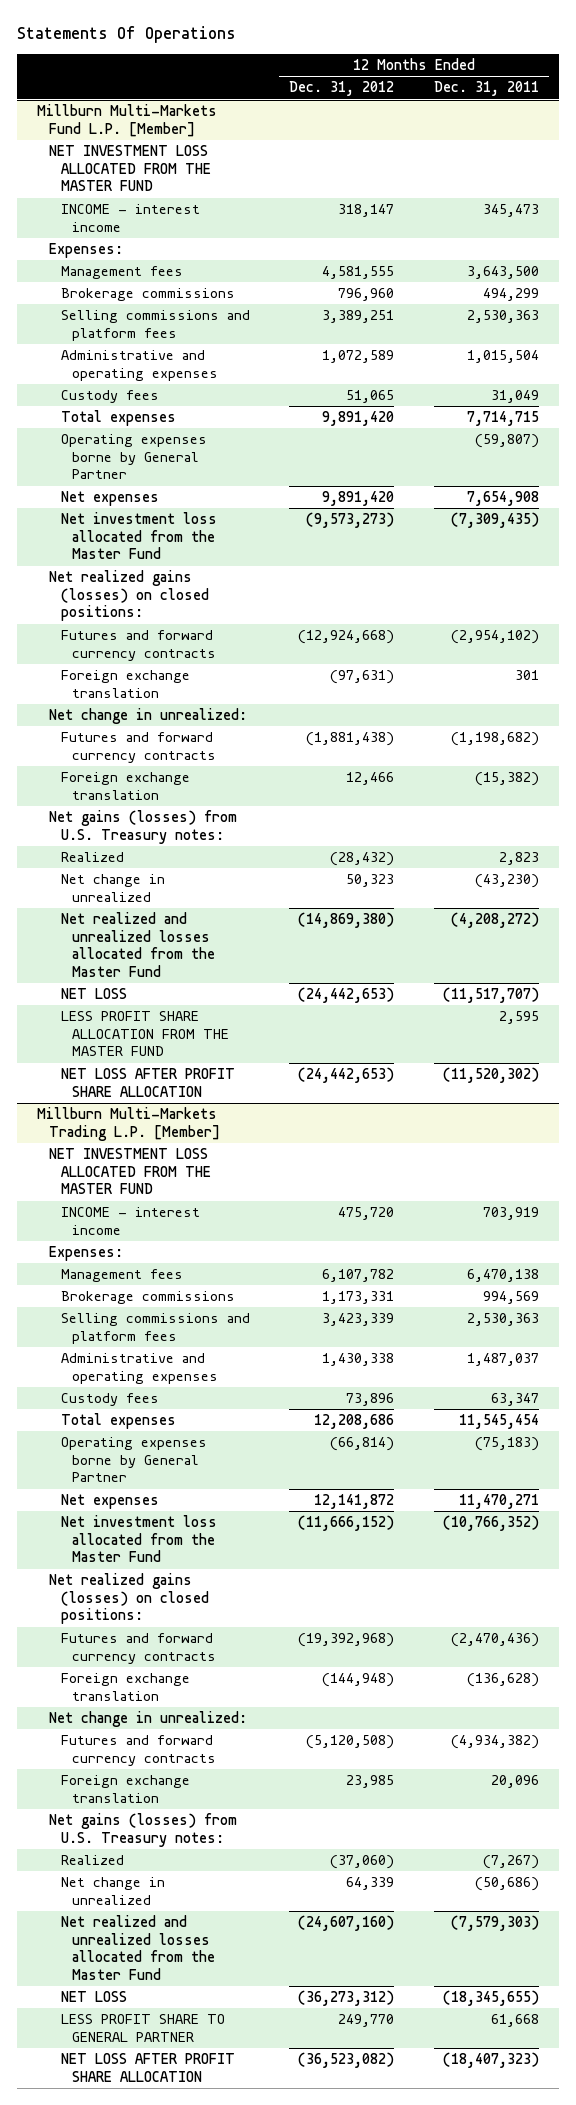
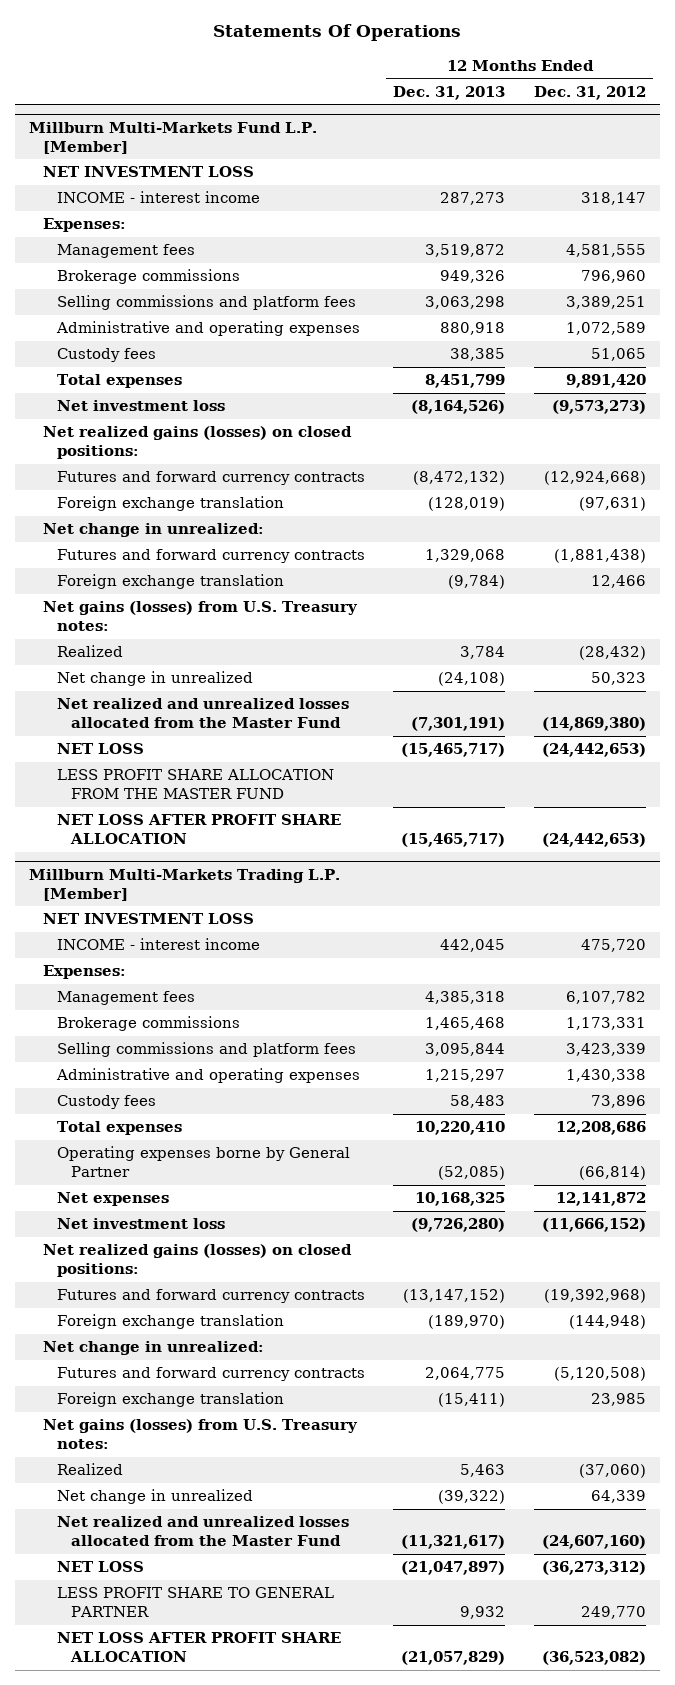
- | 12 Months Ended Dec. 31, 2012 | 12 Months Ended Dec. 31, 2011
+ | 12 Months Ended Dec. 31, 2013 | 12 Months Ended Dec. 31, 2012
@ Millburn Multi-Markets Fund L.P. [Member]
- NET INVESTMENT LOSS ALLOCATED FROM THE MASTER FUND
+ NET INVESTMENT LOSS
- Operating expenses borne by General Partner | | (59,807)
- Net expenses | 9,891,420 | 7,654,908
- Net investment loss allocated from the Master Fund | (9,573,273) | (7,309,435)
+ Net investment loss | (8,164,526) | (9,573,273)
@ Millburn Multi-Markets Trading L.P. [Member]
- NET INVESTMENT LOSS ALLOCATED FROM THE MASTER FUND
+ NET INVESTMENT LOSS
- Net investment loss allocated from the Master Fund | (11,666,152) | (10,766,352)
+ Net investment loss | (9,726,280) | (11,666,152)

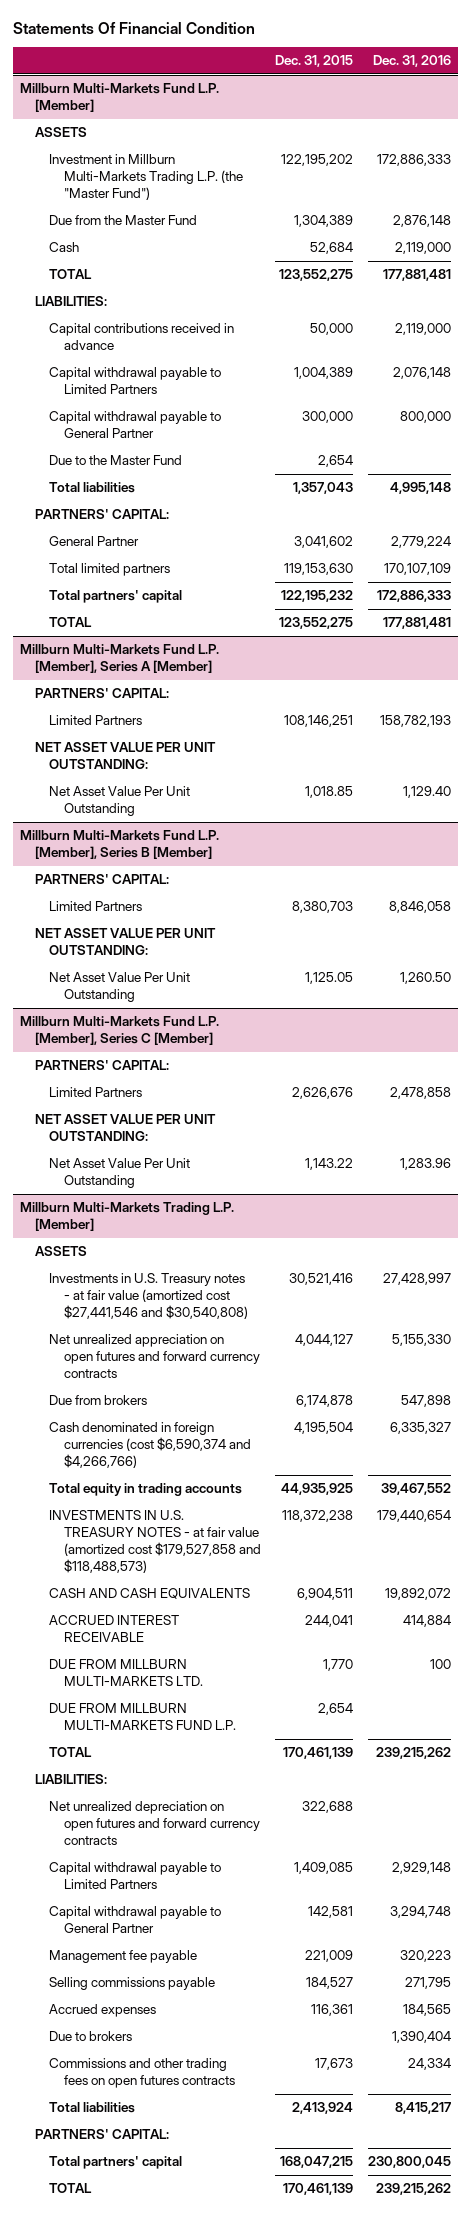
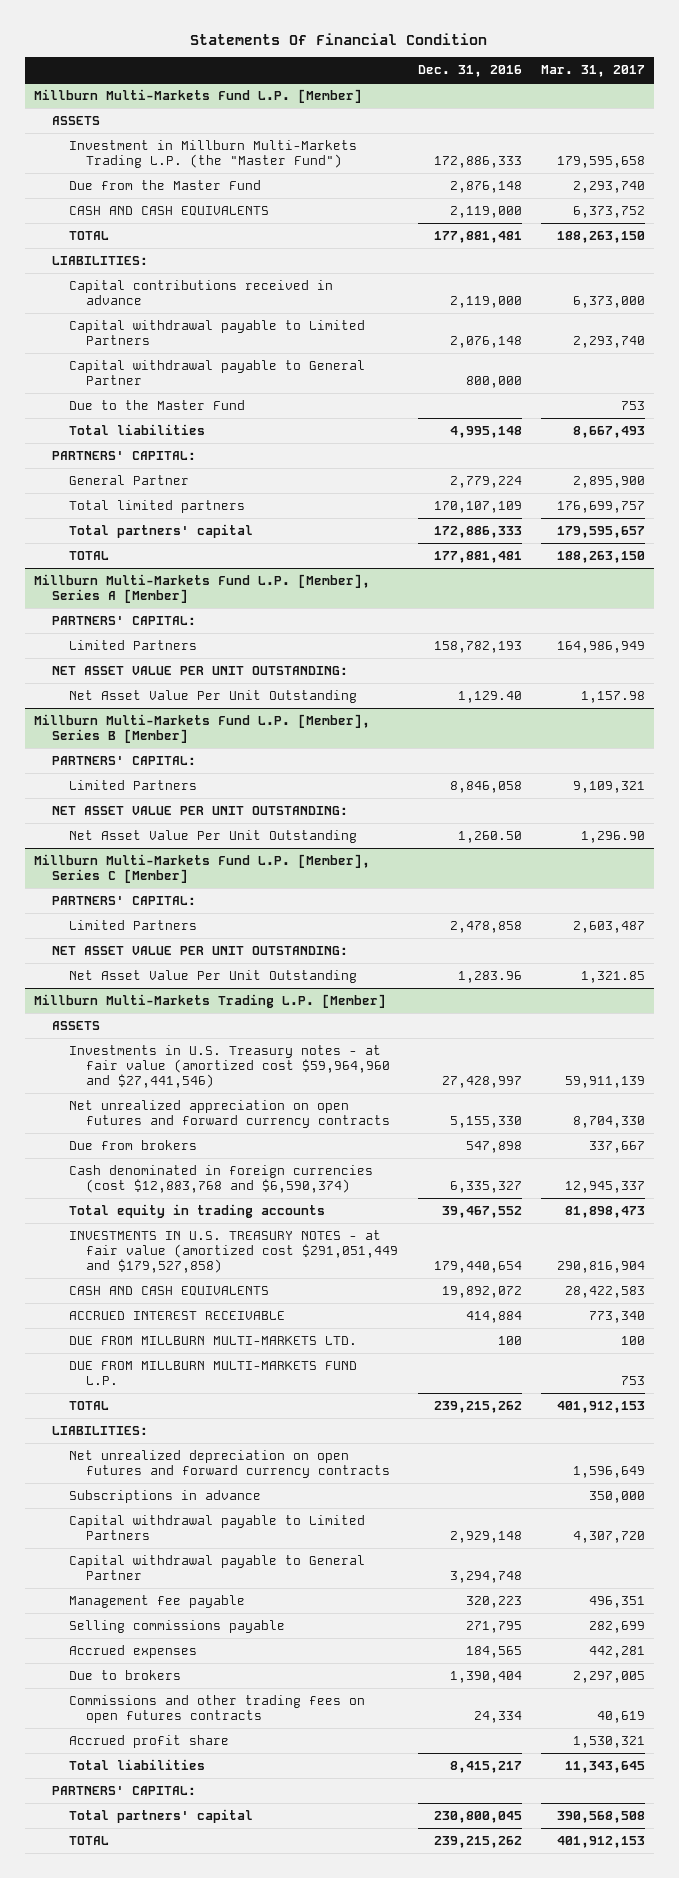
- | Dec. 31, 2015 | Dec. 31, 2016
+ | Dec. 31, 2016 | Mar. 31, 2017
@ Millburn Multi-Markets Fund L.P. [Member]
- Cash | 52,684 | 2,119,000
+ CASH AND CASH EQUIVALENTS | 2,119,000 | 6,373,752
@ Millburn Multi-Markets Trading L.P. [Member]
- Investments in U.S. Treasury notes - at fair value (amortized cost $27,441,546 and $30,540,808) | 30,521,416 | 27,428,997
+ Investments in U.S. Treasury notes - at fair value (amortized cost $59,964,960 and $27,441,546) | 27,428,997 | 59,911,139
- Cash denominated in foreign currencies (cost $6,590,374 and $4,266,766) | 4,195,504 | 6,335,327
+ Cash denominated in foreign currencies (cost $12,883,768 and $6,590,374) | 6,335,327 | 12,945,337
- INVESTMENTS IN U.S. TREASURY NOTES - at fair value (amortized cost $179,527,858 and $118,488,573) | 118,372,238 | 179,440,654
+ INVESTMENTS IN U.S. TREASURY NOTES - at fair value (amortized cost $291,051,449 and $179,527,858) | 179,440,654 | 290,816,904
+ Subscriptions in advance | | 350,000
+ Accrued profit share | | 1,530,321

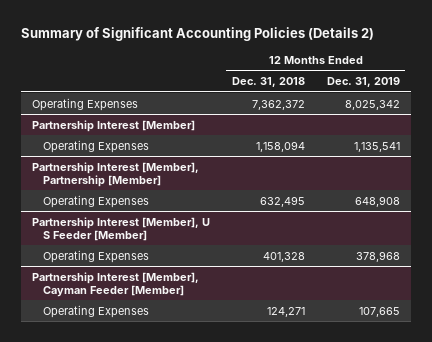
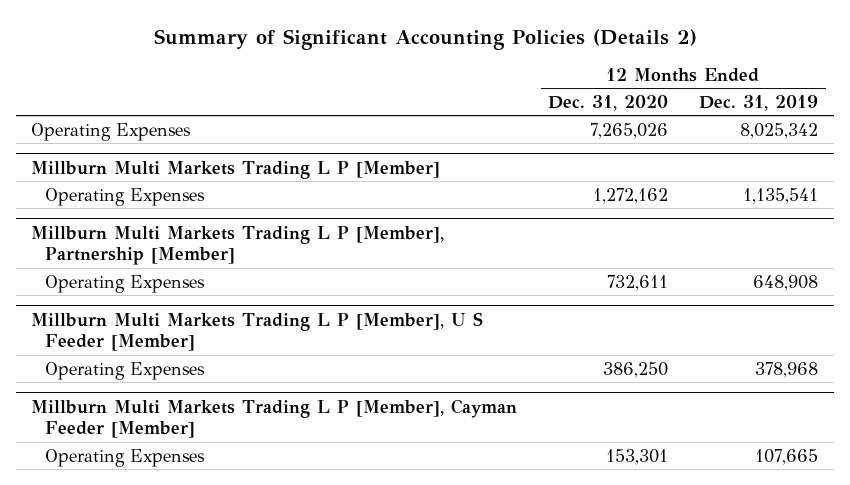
- | 12 Months Ended Dec. 31, 2018 | 12 Months Ended Dec. 31, 2019
+ | 12 Months Ended Dec. 31, 2020 | 12 Months Ended Dec. 31, 2019
- Partnership Interest [Member]
+ Millburn Multi Markets Trading L P [Member]
- Partnership Interest [Member], Partnership [Member]
+ Millburn Multi Markets Trading L P [Member], Partnership [Member]
- Partnership Interest [Member], U S Feeder [Member]
+ Millburn Multi Markets Trading L P [Member], U S Feeder [Member]
- Partnership Interest [Member], Cayman Feeder [Member]
+ Millburn Multi Markets Trading L P [Member], Cayman Feeder [Member]

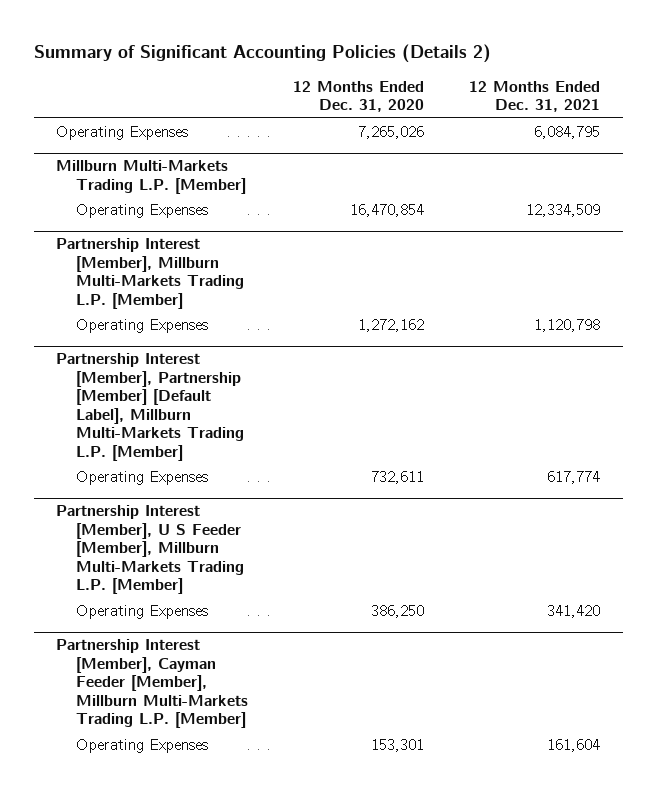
- | 12 Months Ended Dec. 31, 2020 | 12 Months Ended Dec. 31, 2019
+ | 12 Months Ended Dec. 31, 2020 | 12 Months Ended Dec. 31, 2021
- Millburn Multi Markets Trading L P [Member]
+ Millburn Multi-Markets Trading L.P. [Member]
+ Operating Expenses | 16,470,854 | 12,334,509
+ Partnership Interest [Member], Millburn Multi-Markets Trading L.P. [Member]
- Millburn Multi Markets Trading L P [Member], Partnership [Member]
+ Partnership Interest [Member], Partnership [Member] [Default Label], Millburn Multi-Markets Trading L.P. [Member]
- Millburn Multi Markets Trading L P [Member], U S Feeder [Member]
+ Partnership Interest [Member], U S Feeder [Member], Millburn Multi-Markets Trading L.P. [Member]
- Millburn Multi Markets Trading L P [Member], Cayman Feeder [Member]
+ Partnership Interest [Member], Cayman Feeder [Member], Millburn Multi-Markets Trading L.P. [Member]

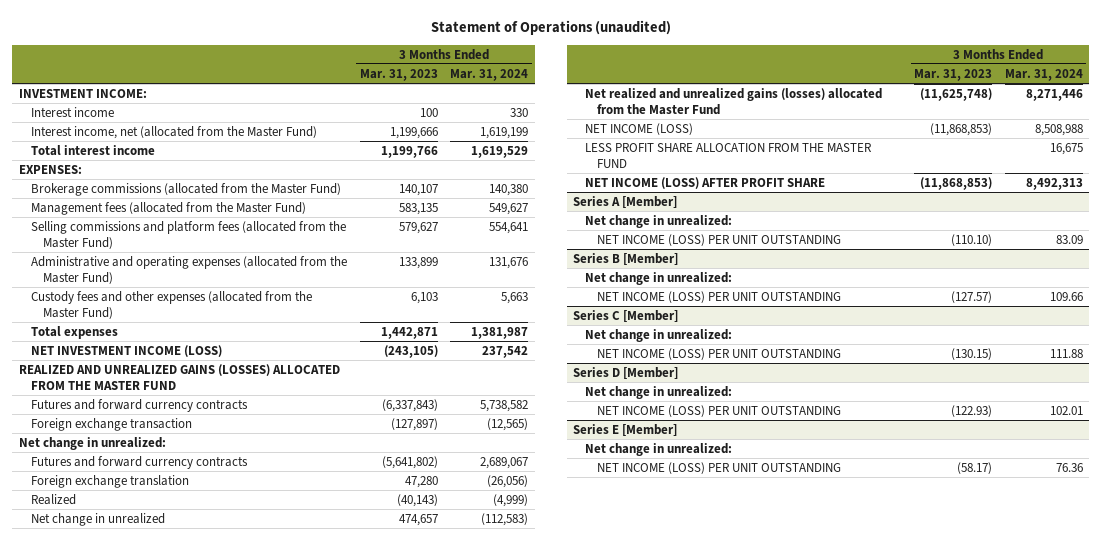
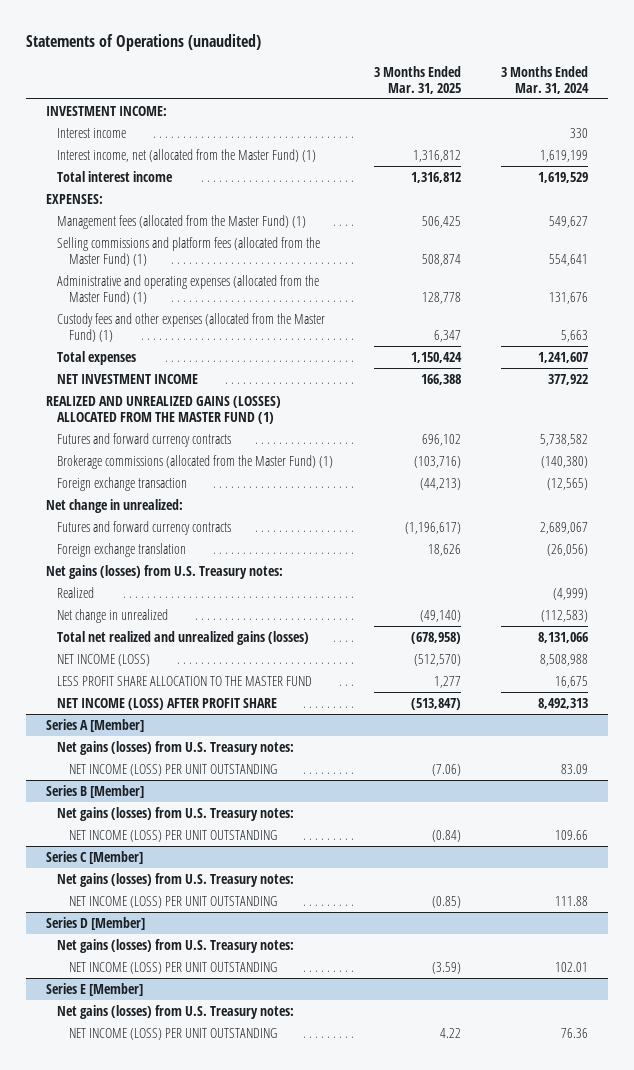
- Statement of Operations (unaudited)
+ Statements of Operations (unaudited)
- | 3 Months Ended Mar. 31, 2023 | 3 Months Ended Mar. 31, 2024
+ | 3 Months Ended Mar. 31, 2025 | 3 Months Ended Mar. 31, 2024
- Interest income, net (allocated from the Master Fund) | 1,199,666 | 1,619,199
+ Interest income, net (allocated from the Master Fund) (1) | 1,316,812 | 1,619,199
- Brokerage commissions (allocated from the Master Fund) | 140,107 | 140,380
- Management fees (allocated from the Master Fund) | 583,135 | 549,627
- Selling commissions and platform fees (allocated from the Master Fund) | 579,627 | 554,641
- Administrative and operating expenses (allocated from the Master Fund) | 133,899 | 131,676
- Custody fees and other expenses (allocated from the Master Fund) | 6,103 | 5,663
- Total expenses | 1,442,871 | 1,381,987
- NET INVESTMENT INCOME (LOSS) | (243,105) | 237,542
- REALIZED AND UNREALIZED GAINS (LOSSES) ALLOCATED FROM THE MASTER FUND
+ Management fees (allocated from the Master Fund) (1) | 506,425 | 549,627
+ Selling commissions and platform fees (allocated from the Master Fund) (1) | 508,874 | 554,641
+ Administrative and operating expenses (allocated from the Master Fund) (1) | 128,778 | 131,676
+ Custody fees and other expenses (allocated from the Master Fund) (1) | 6,347 | 5,663
+ Total expenses | 1,150,424 | 1,241,607
+ NET INVESTMENT INCOME | 166,388 | 377,922
+ REALIZED AND UNREALIZED GAINS (LOSSES) ALLOCATED FROM THE MASTER FUND (1)
+ Brokerage commissions (allocated from the Master Fund) (1) | (103,716) | (140,380)
+ Net gains (losses) from U.S. Treasury notes:
- Net realized and unrealized gains (losses) allocated from the Master Fund | (11,625,748) | 8,271,446
+ Total net realized and unrealized gains (losses) | (678,958) | 8,131,066
- LESS PROFIT SHARE ALLOCATION FROM THE MASTER FUND | | 16,675
+ LESS PROFIT SHARE ALLOCATION TO THE MASTER FUND | 1,277 | 16,675
@ Series A [Member]
- Net change in unrealized:
+ Net gains (losses) from U.S. Treasury notes:
@ Series B [Member]
- Net change in unrealized:
+ Net gains (losses) from U.S. Treasury notes:
@ Series C [Member]
- Net change in unrealized:
+ Net gains (losses) from U.S. Treasury notes:
@ Series D [Member]
- Net change in unrealized:
+ Net gains (losses) from U.S. Treasury notes:
@ Series E [Member]
- Net change in unrealized:
+ Net gains (losses) from U.S. Treasury notes:

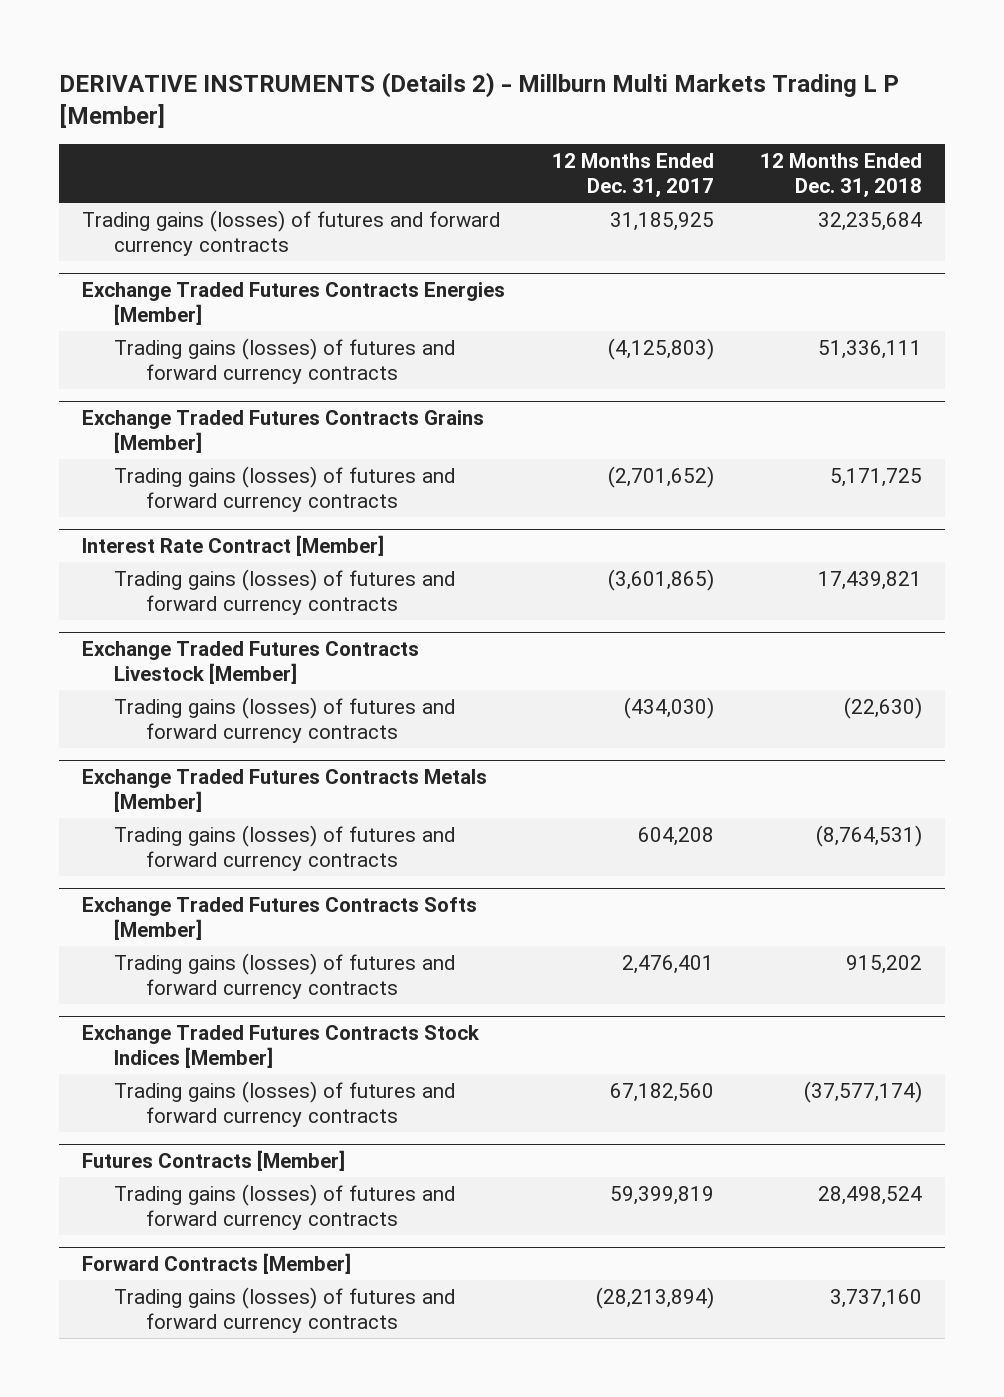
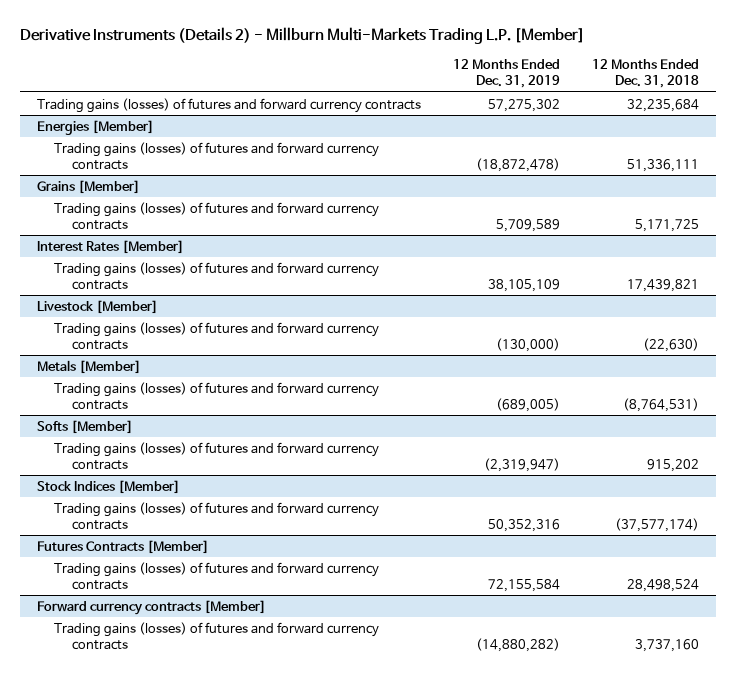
- DERIVATIVE INSTRUMENTS (Details 2) - Millburn Multi Markets Trading L P [Member]
+ Derivative Instruments (Details 2) - Millburn Multi-Markets Trading L.P. [Member]
- | 12 Months Ended Dec. 31, 2017 | 12 Months Ended Dec. 31, 2018
+ | 12 Months Ended Dec. 31, 2019 | 12 Months Ended Dec. 31, 2018
- Exchange Traded Futures Contracts Energies [Member]
+ Energies [Member]
- Exchange Traded Futures Contracts Grains [Member]
+ Grains [Member]
- Interest Rate Contract [Member]
+ Interest Rates [Member]
- Exchange Traded Futures Contracts Livestock [Member]
+ Livestock [Member]
- Exchange Traded Futures Contracts Metals [Member]
+ Metals [Member]
- Exchange Traded Futures Contracts Softs [Member]
+ Softs [Member]
- Exchange Traded Futures Contracts Stock Indices [Member]
+ Stock Indices [Member]
- Forward Contracts [Member]
+ Forward currency contracts [Member]

